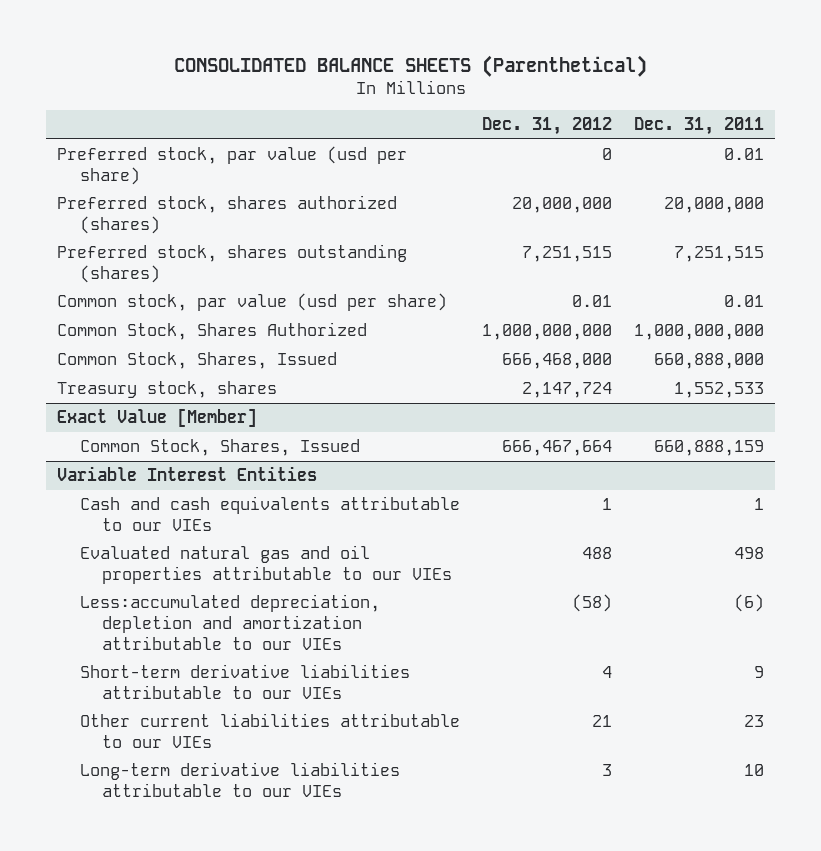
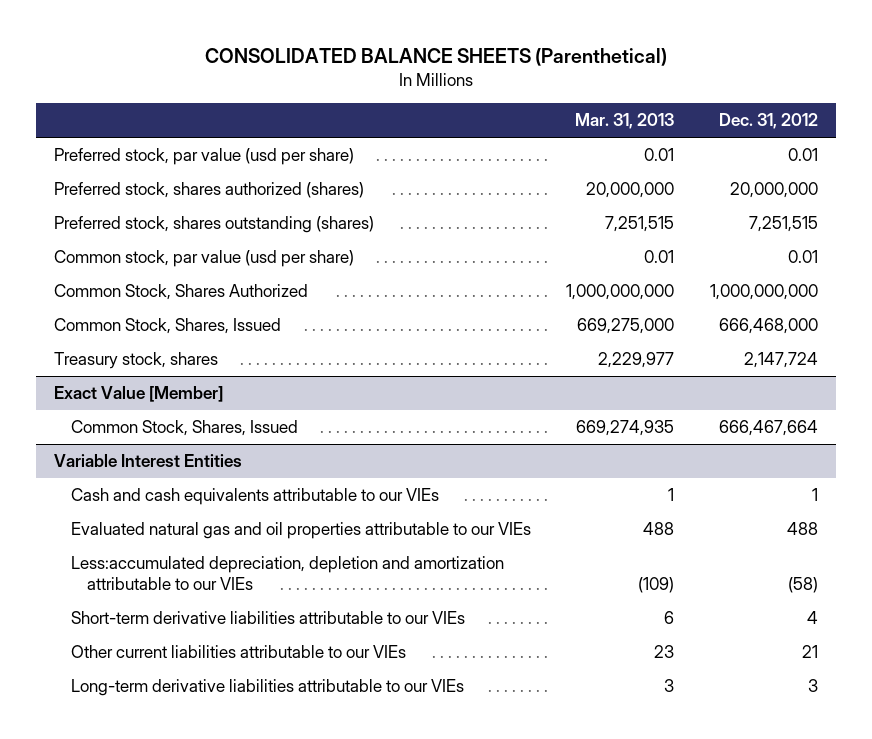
- | Dec. 31, 2012 | Dec. 31, 2011
+ | Mar. 31, 2013 | Dec. 31, 2012
- Preferred stock, par value (usd per share) | 0 | 0.01
+ Preferred stock, par value (usd per share) | 0.01 | 0.01

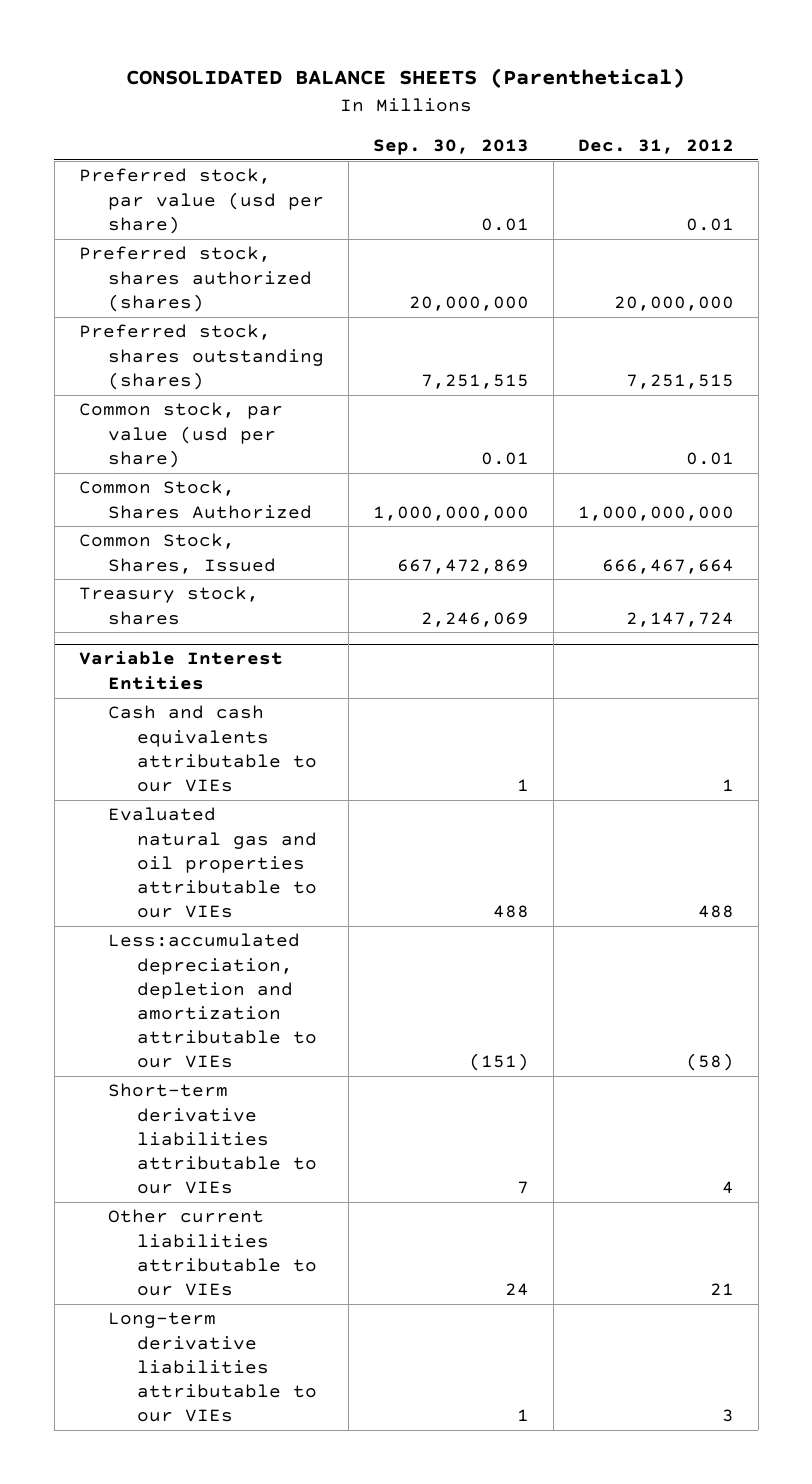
- | Mar. 31, 2013 | Dec. 31, 2012
+ | Sep. 30, 2013 | Dec. 31, 2012
- Common Stock, Shares, Issued | 669,275,000 | 666,468,000
- Exact Value [Member]
moved down: Treasury stock, shares | 2,246,069 | 2,147,724

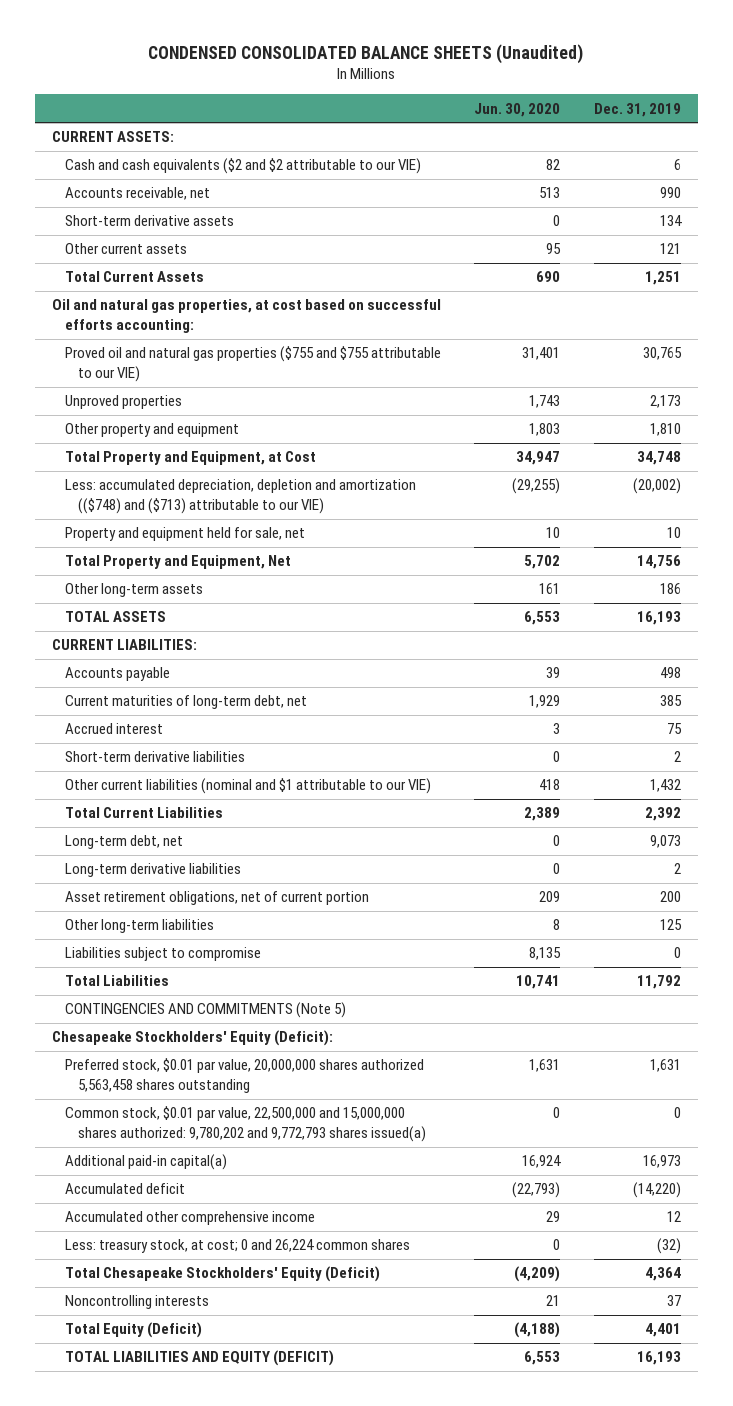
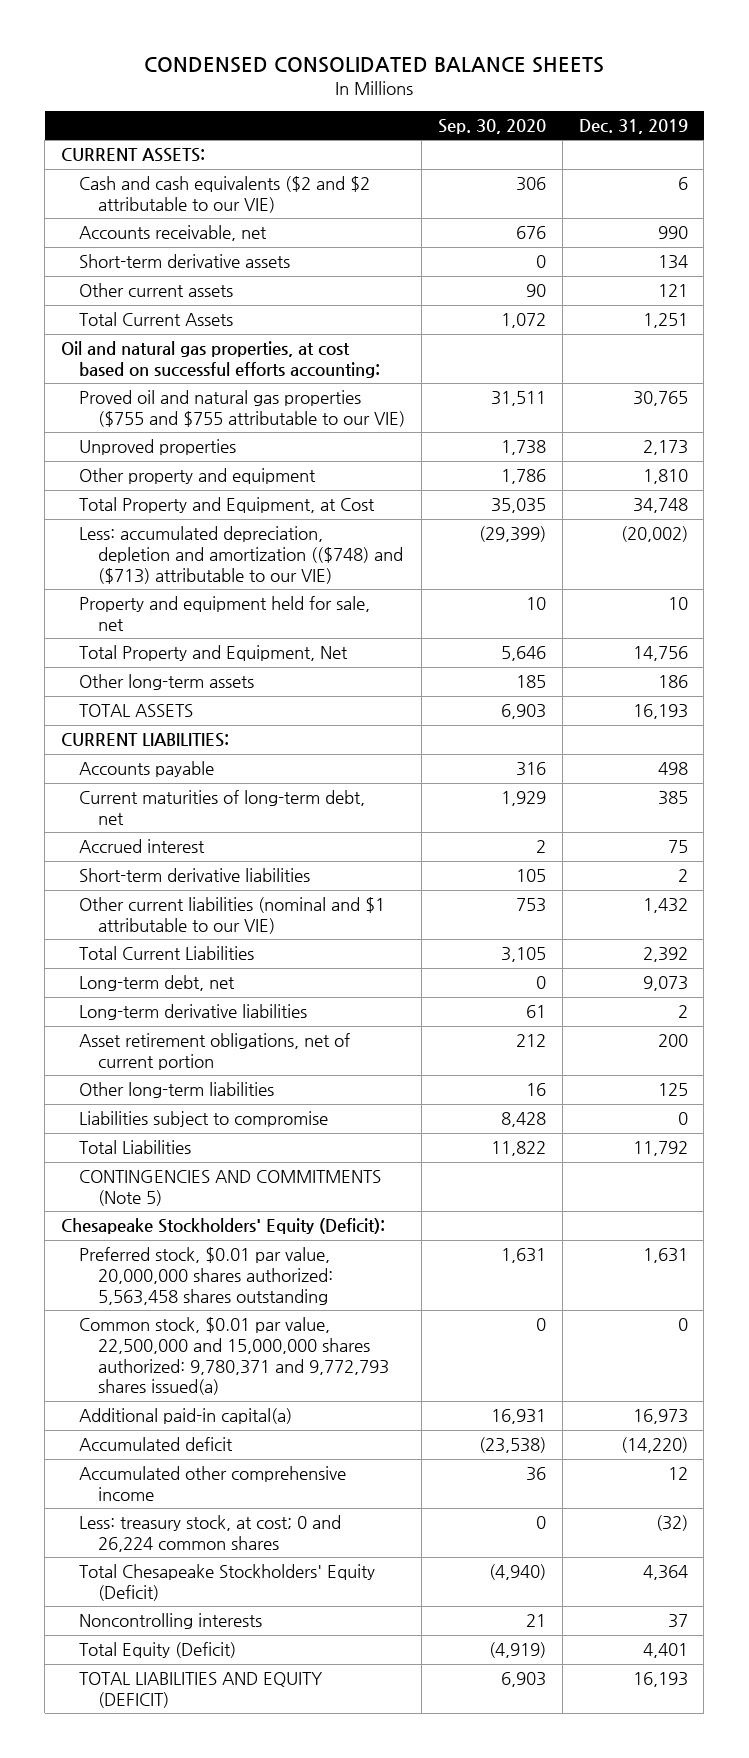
- CONDENSED CONSOLIDATED BALANCE SHEETS (Unaudited)
+ CONDENSED CONSOLIDATED BALANCE SHEETS
- | Jun. 30, 2020 | Dec. 31, 2019
+ | Sep. 30, 2020 | Dec. 31, 2019
- Preferred stock, $0.01 par value, 20,000,000 shares authorized 5,563,458 shares outstanding | 1,631 | 1,631
- Common stock, $0.01 par value, 22,500,000 and 15,000,000 shares authorized: 9,780,202 and 9,772,793 shares issued(a) | 0 | 0
+ Preferred stock, $0.01 par value, 20,000,000 shares authorized: 5,563,458 shares outstanding | 1,631 | 1,631
+ Common stock, $0.01 par value, 22,500,000 and 15,000,000 shares authorized: 9,780,371 and 9,772,793 shares issued(a) | 0 | 0

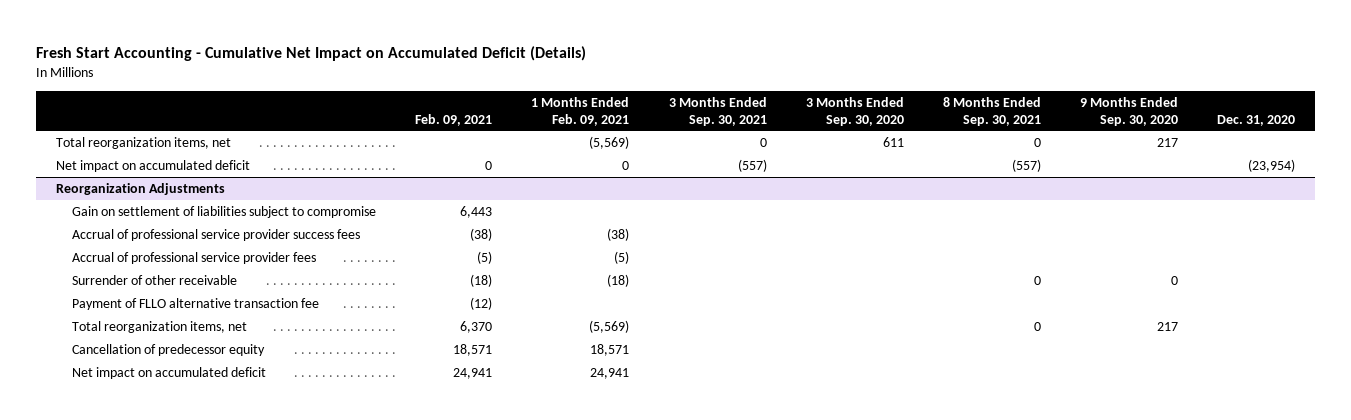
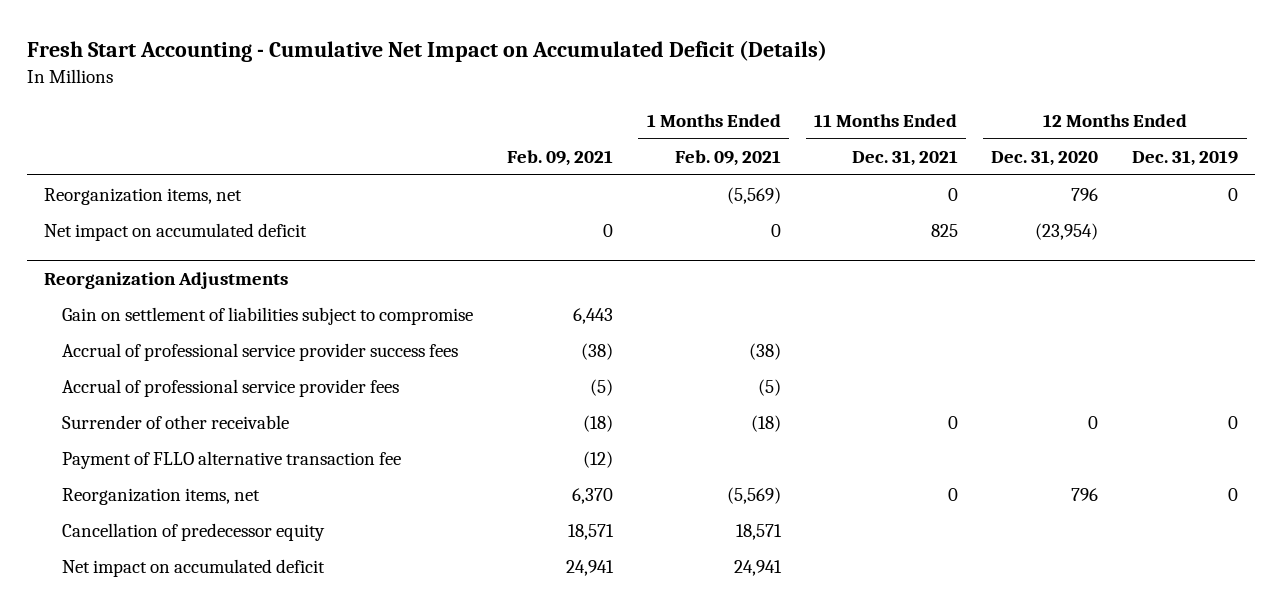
- | Feb. 09, 2021 | 1 Months Ended Feb. 09, 2021 | 3 Months Ended Sep. 30, 2021 | 3 Months Ended Sep. 30, 2020 | 8 Months Ended Sep. 30, 2021 | 9 Months Ended Sep. 30, 2020 | Dec. 31, 2020
+ | Feb. 09, 2021 | 1 Months Ended Feb. 09, 2021 | 11 Months Ended Dec. 31, 2021 | 12 Months Ended Dec. 31, 2020 | 12 Months Ended Dec. 31, 2019
- Total reorganization items, net | | (5,569) | 0 | 611 | 0 | 217 |
+ Reorganization items, net | | (5,569) | 0 | 796 | 0
@ Reorganization Adjustments
- Total reorganization items, net | 6,370 | (5,569) | | | 0 | 217 |
+ Reorganization items, net | 6,370 | (5,569) | 0 | 796 | 0

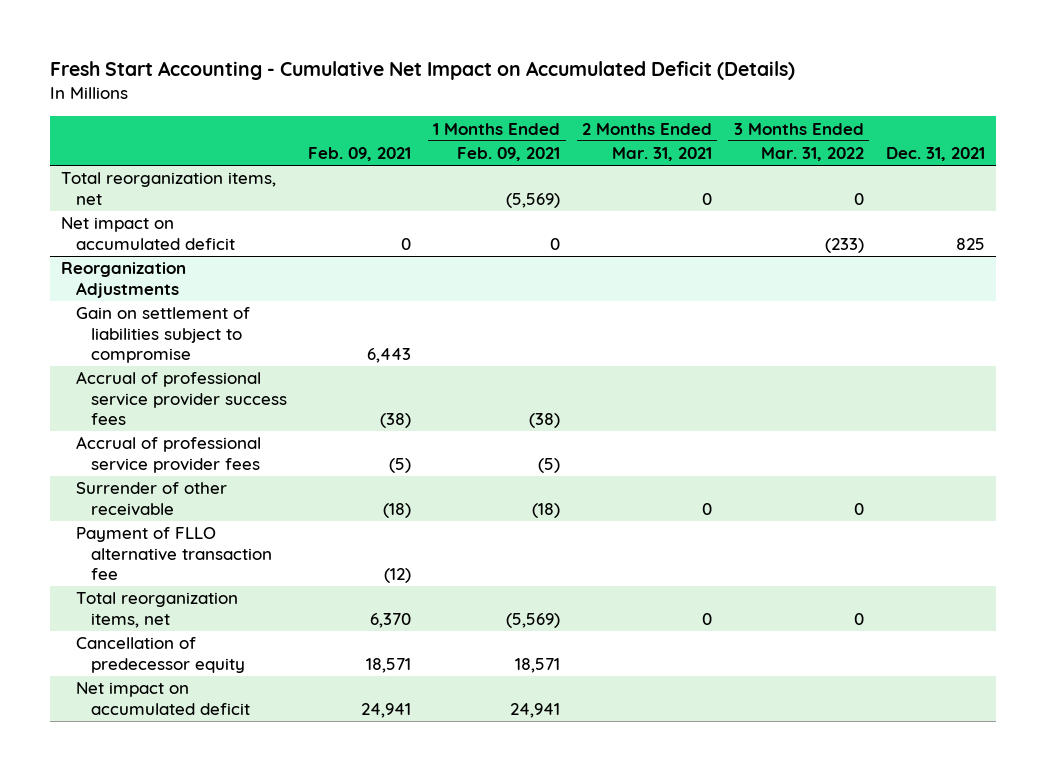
- | Feb. 09, 2021 | 1 Months Ended Feb. 09, 2021 | 11 Months Ended Dec. 31, 2021 | 12 Months Ended Dec. 31, 2020 | 12 Months Ended Dec. 31, 2019
+ | Feb. 09, 2021 | 1 Months Ended Feb. 09, 2021 | 2 Months Ended Mar. 31, 2021 | 3 Months Ended Mar. 31, 2022 | Dec. 31, 2021
- Reorganization items, net | | (5,569) | 0 | 796 | 0
+ Total reorganization items, net | | (5,569) | 0 | 0 |
@ Reorganization Adjustments
- Reorganization items, net | 6,370 | (5,569) | 0 | 796 | 0
+ Total reorganization items, net | 6,370 | (5,569) | 0 | 0 |

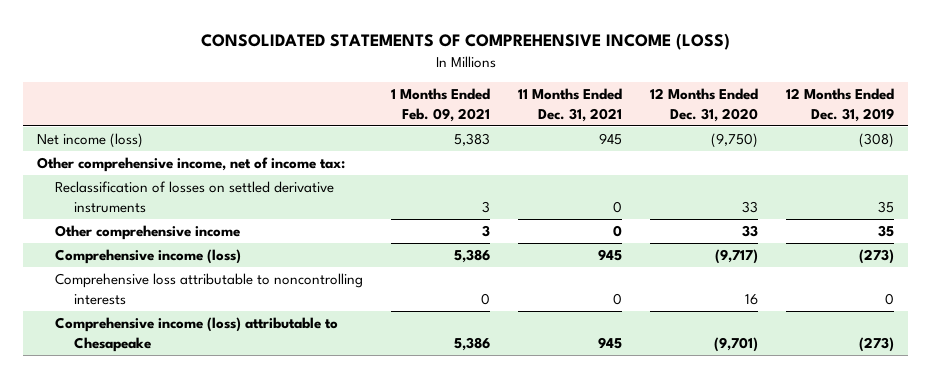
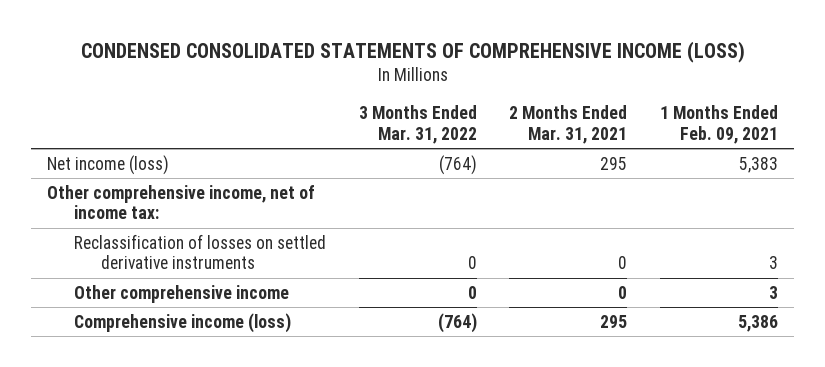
- CONSOLIDATED STATEMENTS OF COMPREHENSIVE INCOME (LOSS)
+ CONDENSED CONSOLIDATED STATEMENTS OF COMPREHENSIVE INCOME (LOSS)
- | 1 Months Ended Feb. 09, 2021 | 11 Months Ended Dec. 31, 2021 | 12 Months Ended Dec. 31, 2020 | 12 Months Ended Dec. 31, 2019
+ | 3 Months Ended Mar. 31, 2022 | 2 Months Ended Mar. 31, 2021 | 1 Months Ended Feb. 09, 2021
- Comprehensive loss attributable to noncontrolling interests | 0 | 0 | 16 | 0
- Comprehensive income (loss) attributable to Chesapeake | 5,386 | 945 | (9,701) | (273)

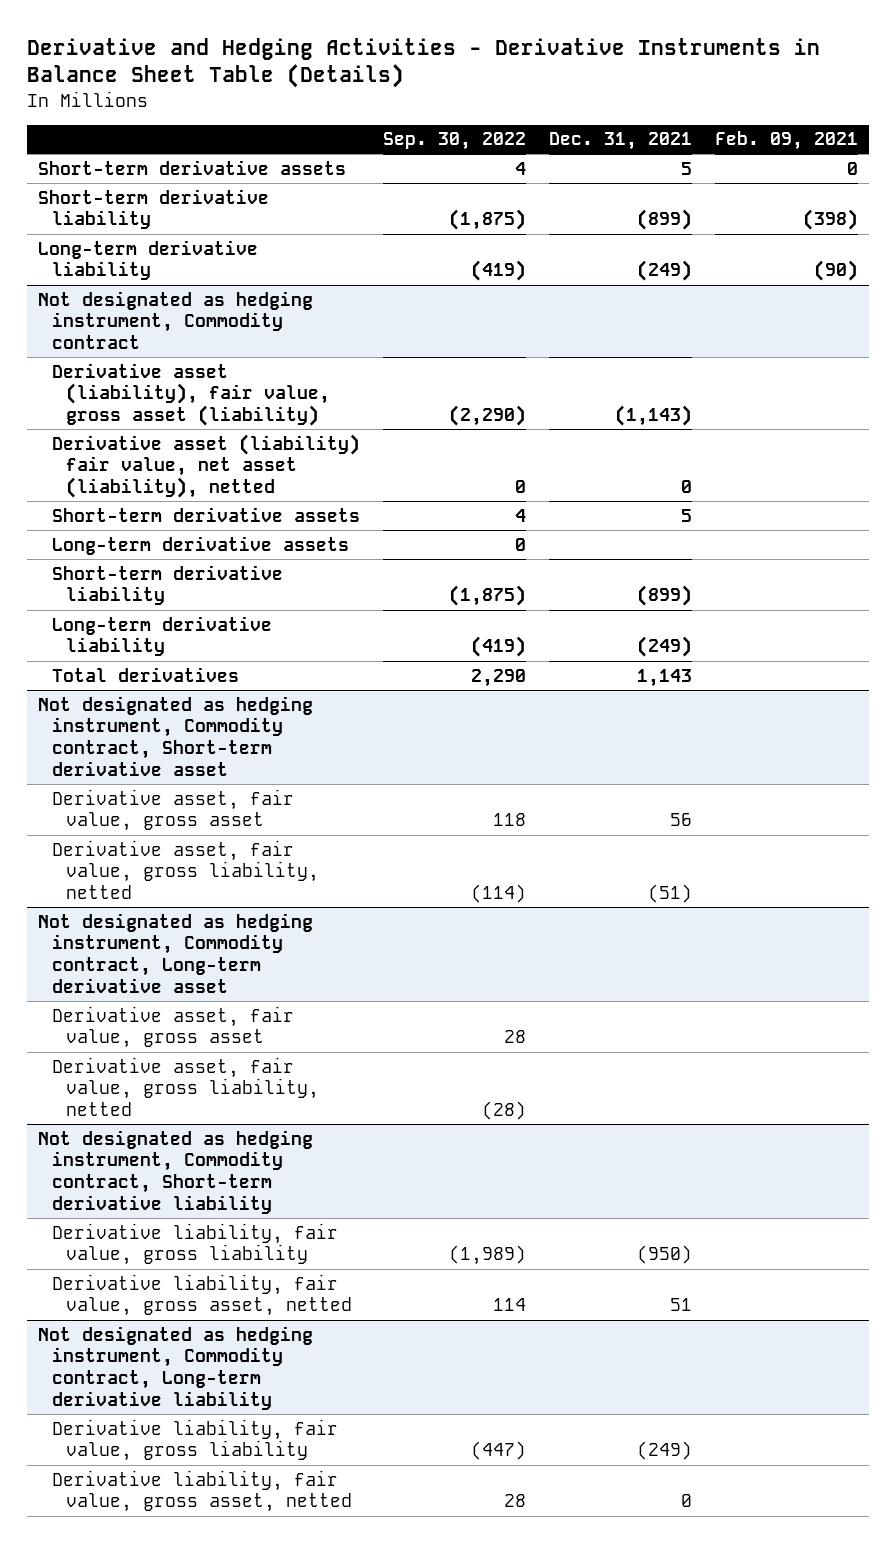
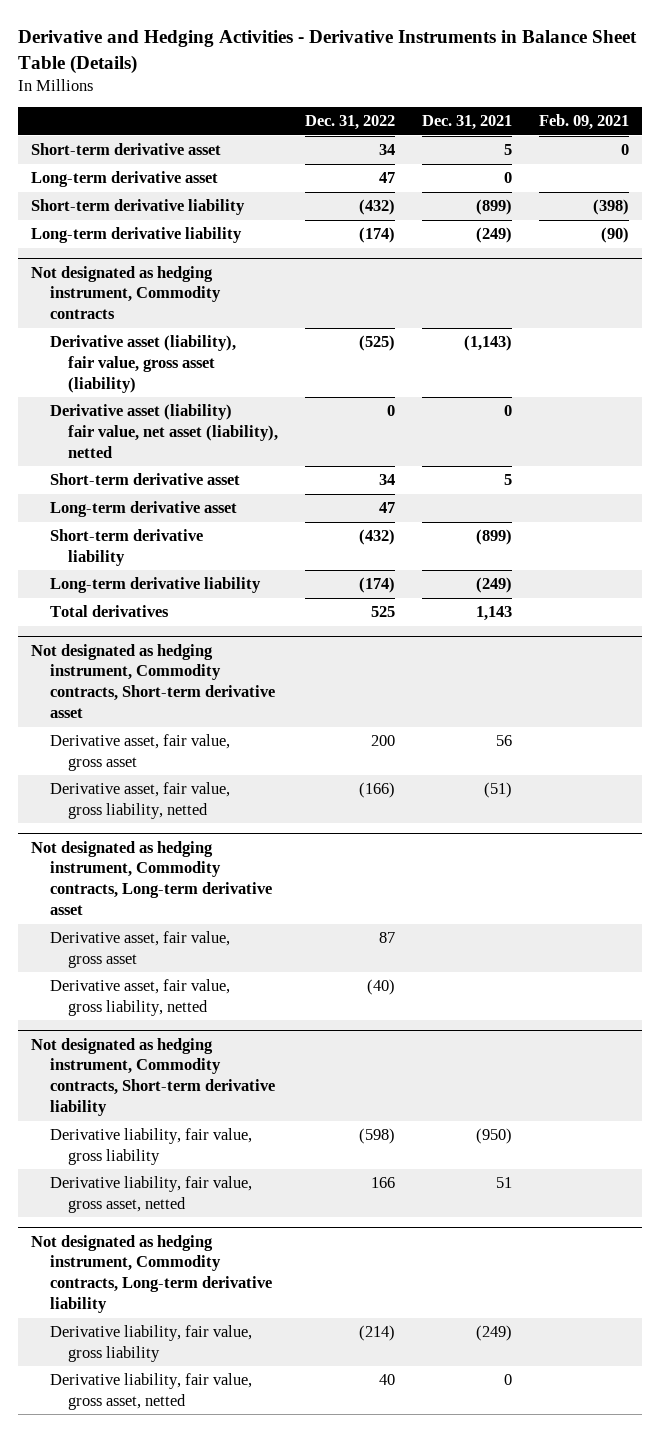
- | Sep. 30, 2022 | Dec. 31, 2021 | Feb. 09, 2021
+ | Dec. 31, 2022 | Dec. 31, 2021 | Feb. 09, 2021
- Short-term derivative assets | 4 | 5 | 0
+ Short-term derivative asset | 34 | 5 | 0
+ Long-term derivative asset | 47 | 0 |
- Not designated as hedging instrument, Commodity contract
+ Not designated as hedging instrument, Commodity contracts
- Short-term derivative assets | 4 | 5 |
- Long-term derivative assets | 0 | |
+ Short-term derivative asset | 34 | 5 |
+ Long-term derivative asset | 47 | |
- Not designated as hedging instrument, Commodity contract, Short-term derivative asset
+ Not designated as hedging instrument, Commodity contracts, Short-term derivative asset
- Not designated as hedging instrument, Commodity contract, Long-term derivative asset
+ Not designated as hedging instrument, Commodity contracts, Long-term derivative asset
- Not designated as hedging instrument, Commodity contract, Short-term derivative liability
+ Not designated as hedging instrument, Commodity contracts, Short-term derivative liability
- Not designated as hedging instrument, Commodity contract, Long-term derivative liability
+ Not designated as hedging instrument, Commodity contracts, Long-term derivative liability

